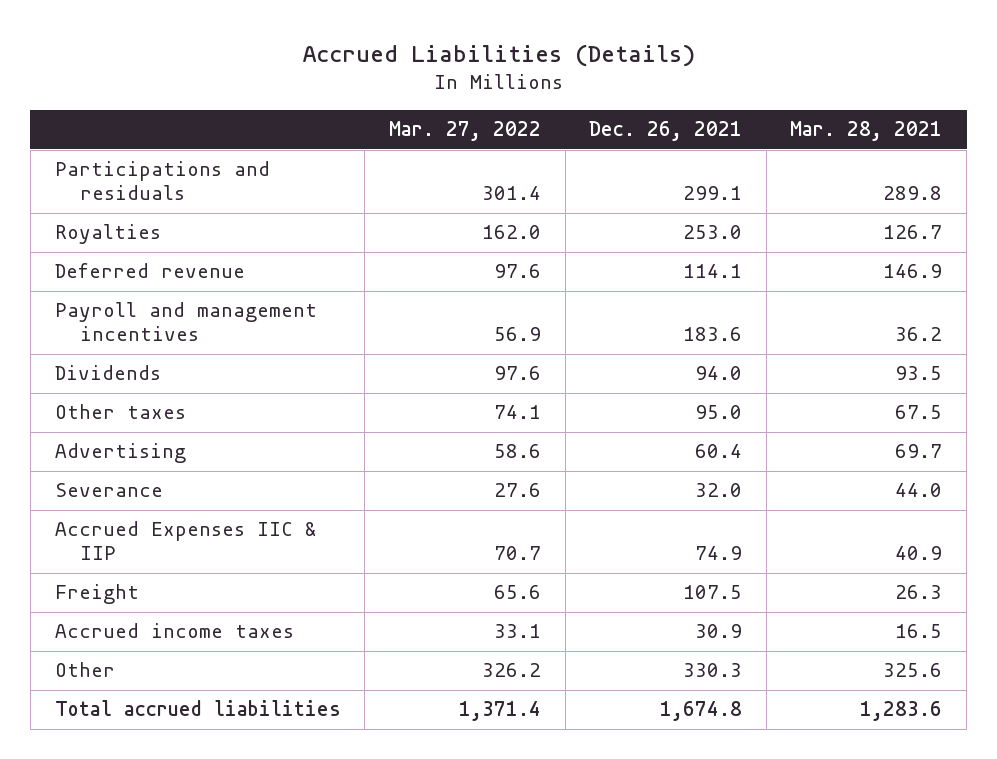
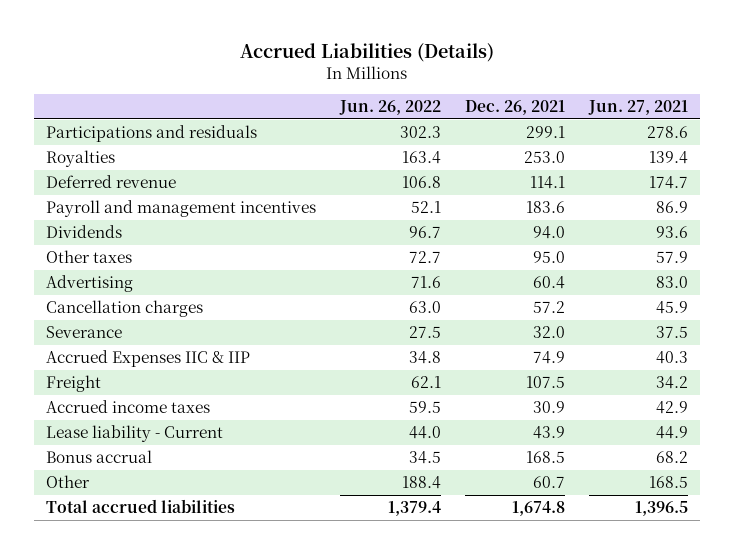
- | Mar. 27, 2022 | Dec. 26, 2021 | Mar. 28, 2021
+ | Jun. 26, 2022 | Dec. 26, 2021 | Jun. 27, 2021
+ Cancellation charges | 63.0 | 57.2 | 45.9
- Other | 326.2 | 330.3 | 325.6
+ Lease liability - Current | 44.0 | 43.9 | 44.9
+ Bonus accrual | 34.5 | 168.5 | 68.2
+ Other | 188.4 | 60.7 | 168.5

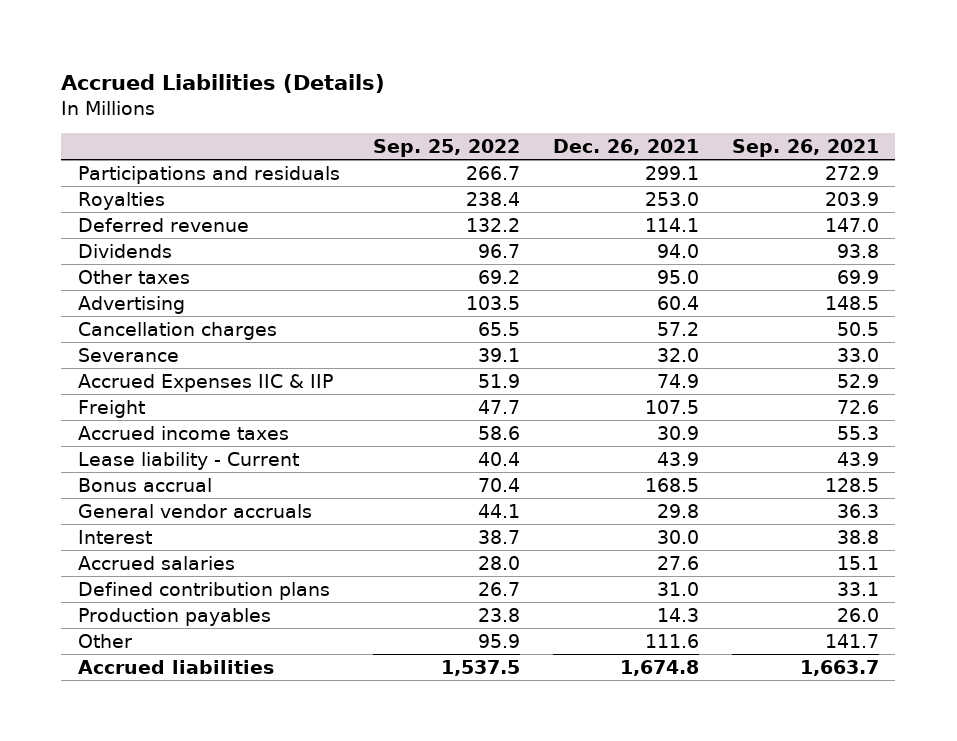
- | Jun. 26, 2022 | Dec. 26, 2021 | Jun. 27, 2021
+ | Sep. 25, 2022 | Dec. 26, 2021 | Sep. 26, 2021
- Payroll and management incentives | 52.1 | 183.6 | 86.9
- Other | 188.4 | 60.7 | 168.5
- Total accrued liabilities | 1,379.4 | 1,674.8 | 1,396.5
+ General vendor accruals | 44.1 | 29.8 | 36.3
+ Interest | 38.7 | 30.0 | 38.8
+ Accrued salaries | 28.0 | 27.6 | 15.1
+ Defined contribution plans | 26.7 | 31.0 | 33.1
+ Production payables | 23.8 | 14.3 | 26.0
+ Other | 95.9 | 111.6 | 141.7
+ Accrued liabilities | 1,537.5 | 1,674.8 | 1,663.7

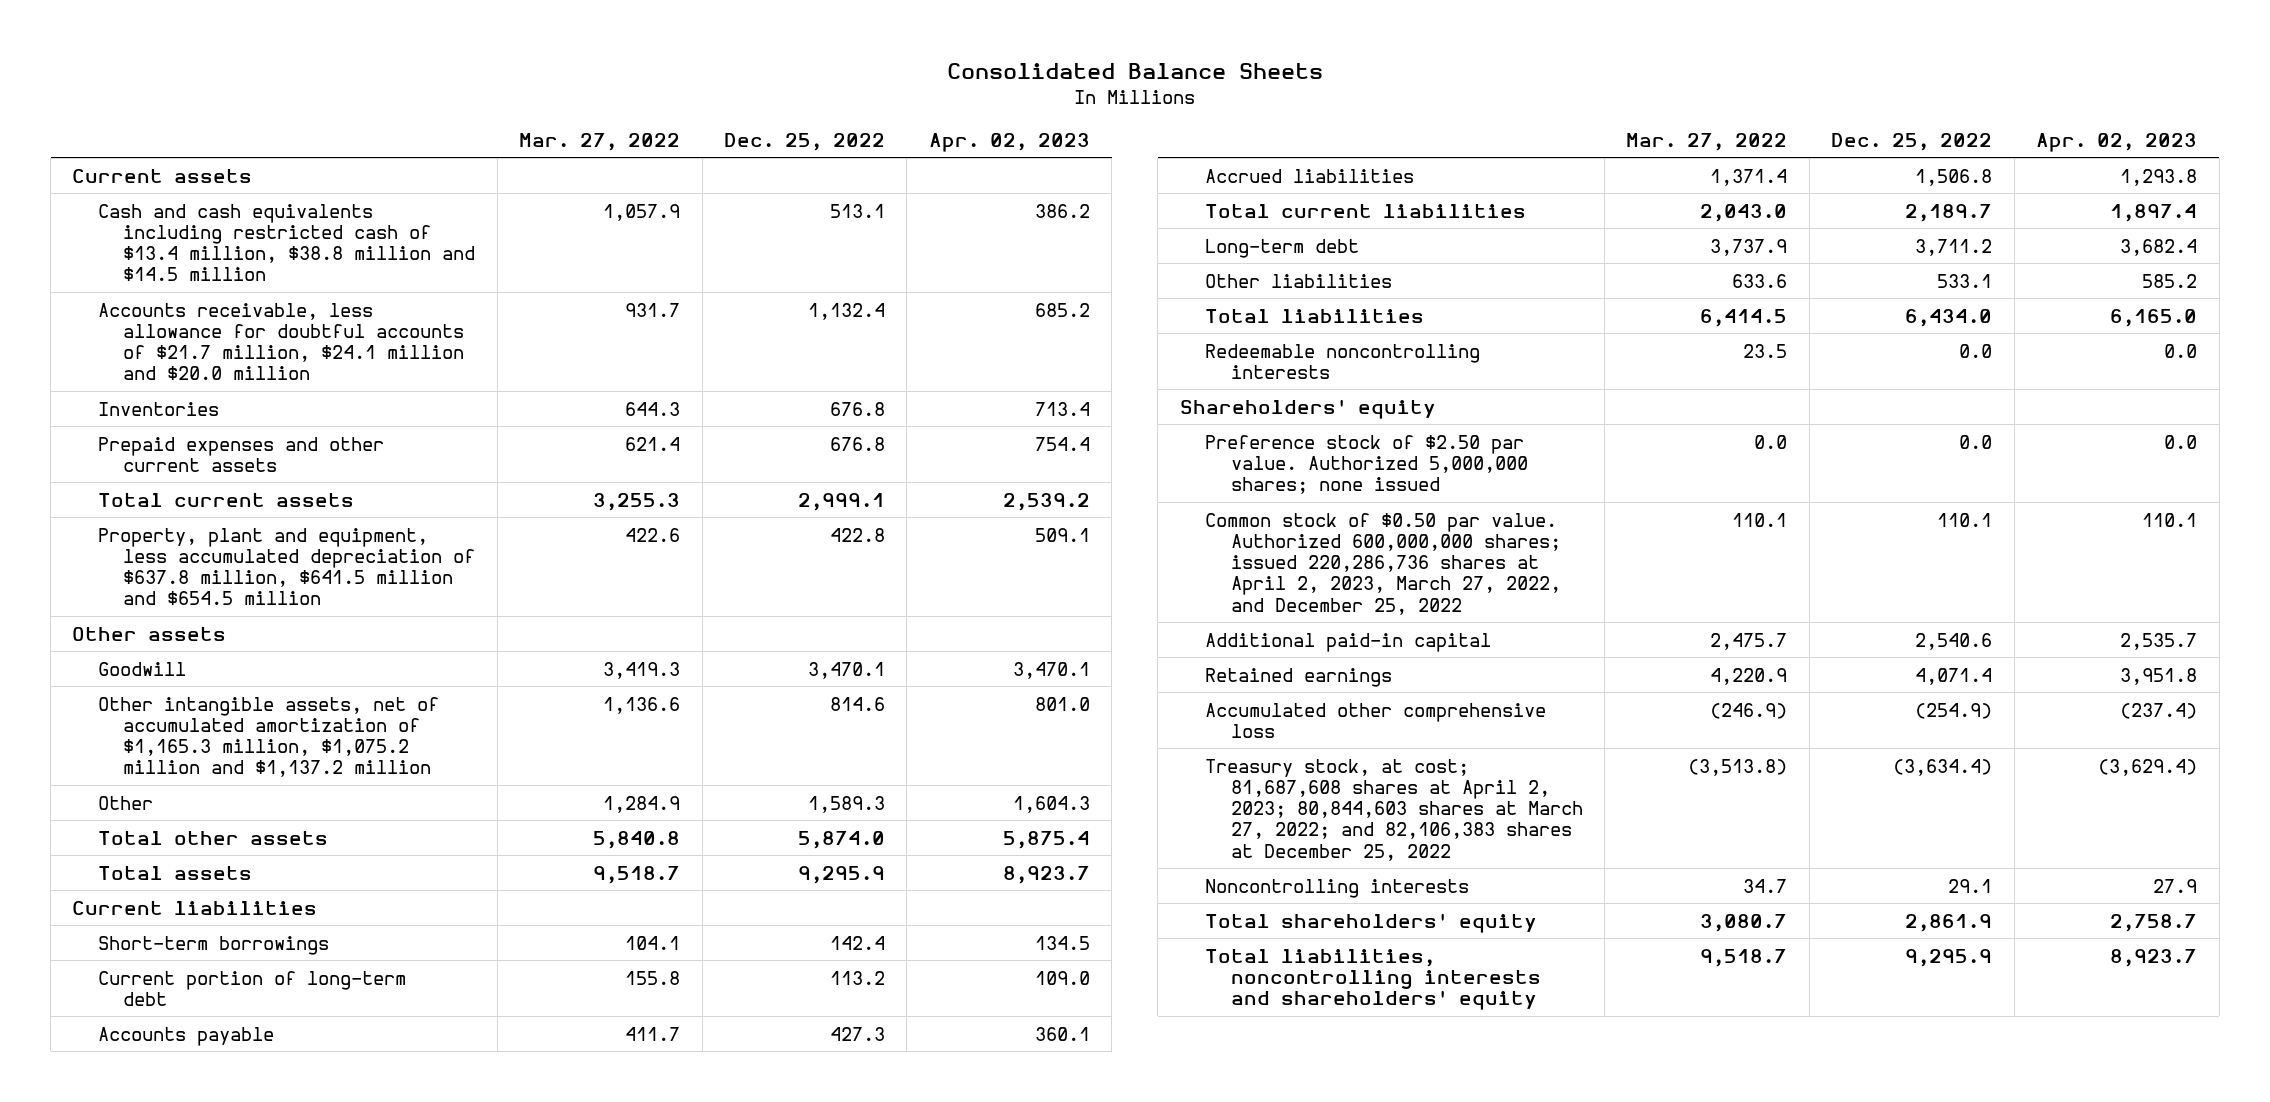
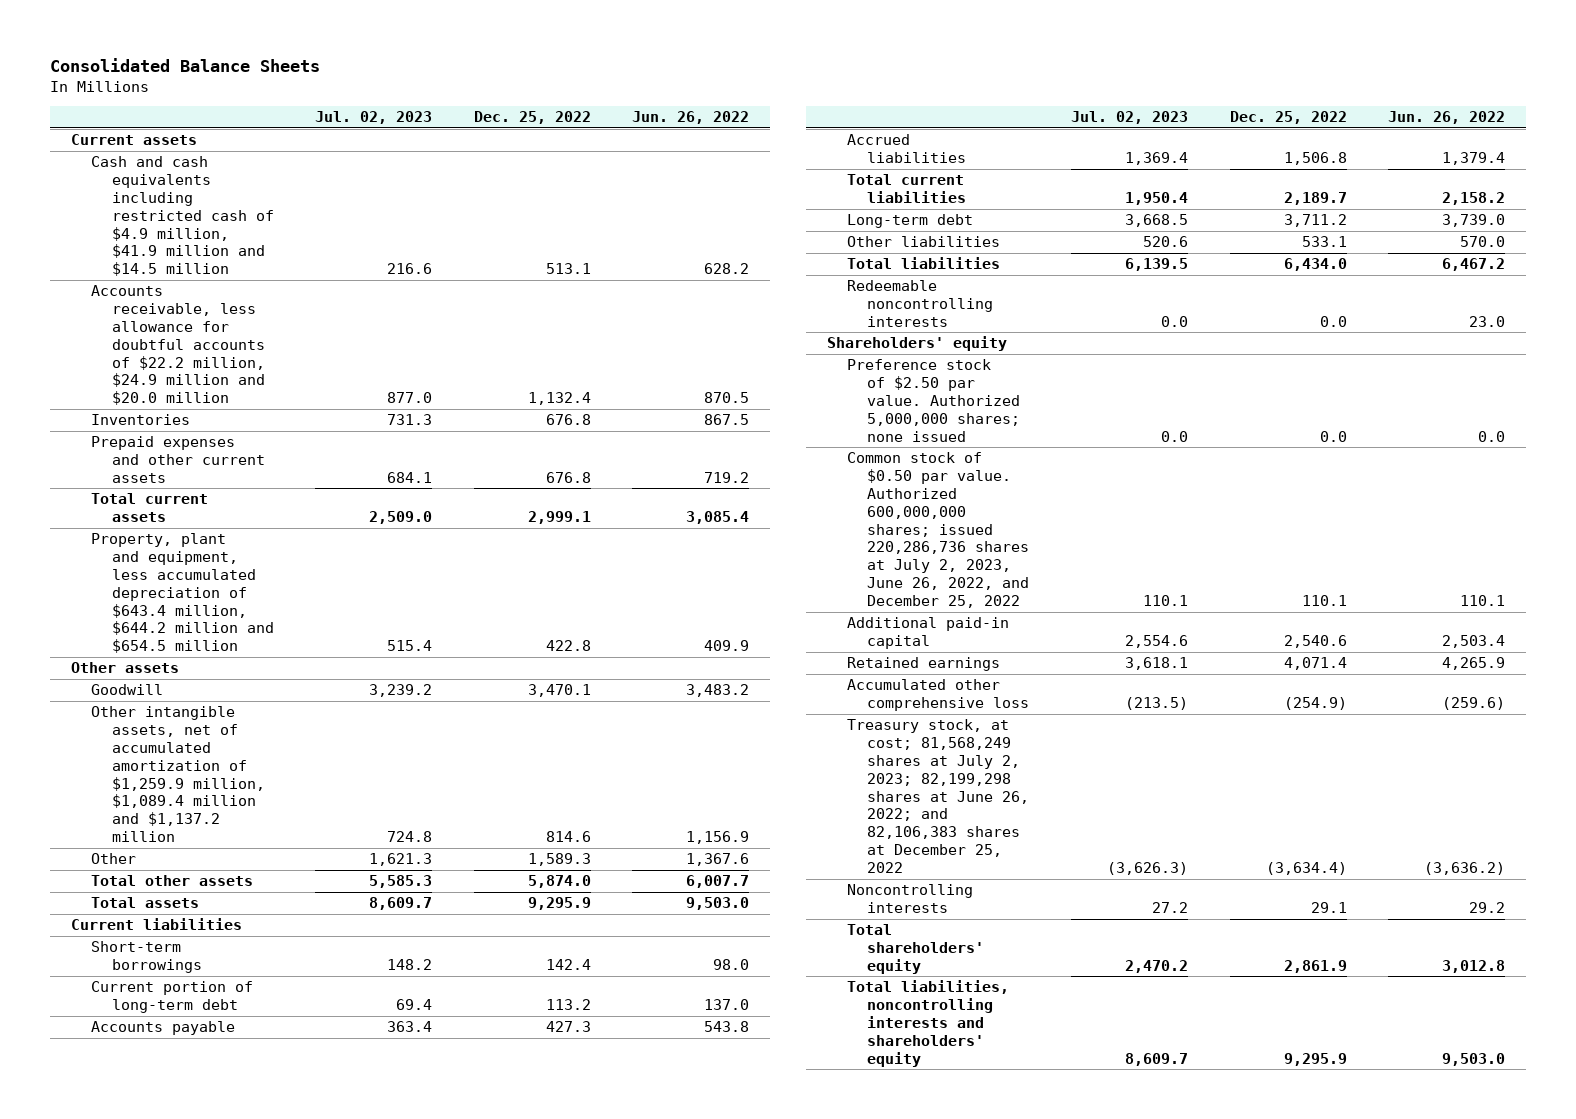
- | Mar. 27, 2022 | Dec. 25, 2022 | Apr. 02, 2023
+ | Jul. 02, 2023 | Dec. 25, 2022 | Jun. 26, 2022
- Cash and cash equivalents including restricted cash of $13.4 million, $38.8 million and $14.5 million | 1,057.9 | 513.1 | 386.2
- Accounts receivable, less allowance for doubtful accounts of $21.7 million, $24.1 million and $20.0 million | 931.7 | 1,132.4 | 685.2
+ Cash and cash equivalents including restricted cash of $4.9 million, $41.9 million and $14.5 million | 216.6 | 513.1 | 628.2
+ Accounts receivable, less allowance for doubtful accounts of $22.2 million, $24.9 million and $20.0 million | 877.0 | 1,132.4 | 870.5
- Property, plant and equipment, less accumulated depreciation of $637.8 million, $641.5 million and $654.5 million | 422.6 | 422.8 | 509.1
+ Property, plant and equipment, less accumulated depreciation of $643.4 million, $644.2 million and $654.5 million | 515.4 | 422.8 | 409.9
- Other intangible assets, net of accumulated amortization of $1,165.3 million, $1,075.2 million and $1,137.2 million | 1,136.6 | 814.6 | 801.0
+ Other intangible assets, net of accumulated amortization of $1,259.9 million, $1,089.4 million and $1,137.2 million | 724.8 | 814.6 | 1,156.9
- Common stock of $0.50 par value. Authorized 600,000,000 shares; issued 220,286,736 shares at April 2, 2023, March 27, 2022, and December 25, 2022 | 110.1 | 110.1 | 110.1
+ Common stock of $0.50 par value. Authorized 600,000,000 shares; issued 220,286,736 shares at July 2, 2023, June 26, 2022, and December 25, 2022 | 110.1 | 110.1 | 110.1
- Treasury stock, at cost; 81,687,608 shares at April 2, 2023; 80,844,603 shares at March 27, 2022; and 82,106,383 shares at December 25, 2022 | (3,513.8) | (3,634.4) | (3,629.4)
+ Treasury stock, at cost; 81,568,249 shares at July 2, 2023; 82,199,298 shares at June 26, 2022; and 82,106,383 shares at December 25, 2022 | (3,626.3) | (3,634.4) | (3,636.2)

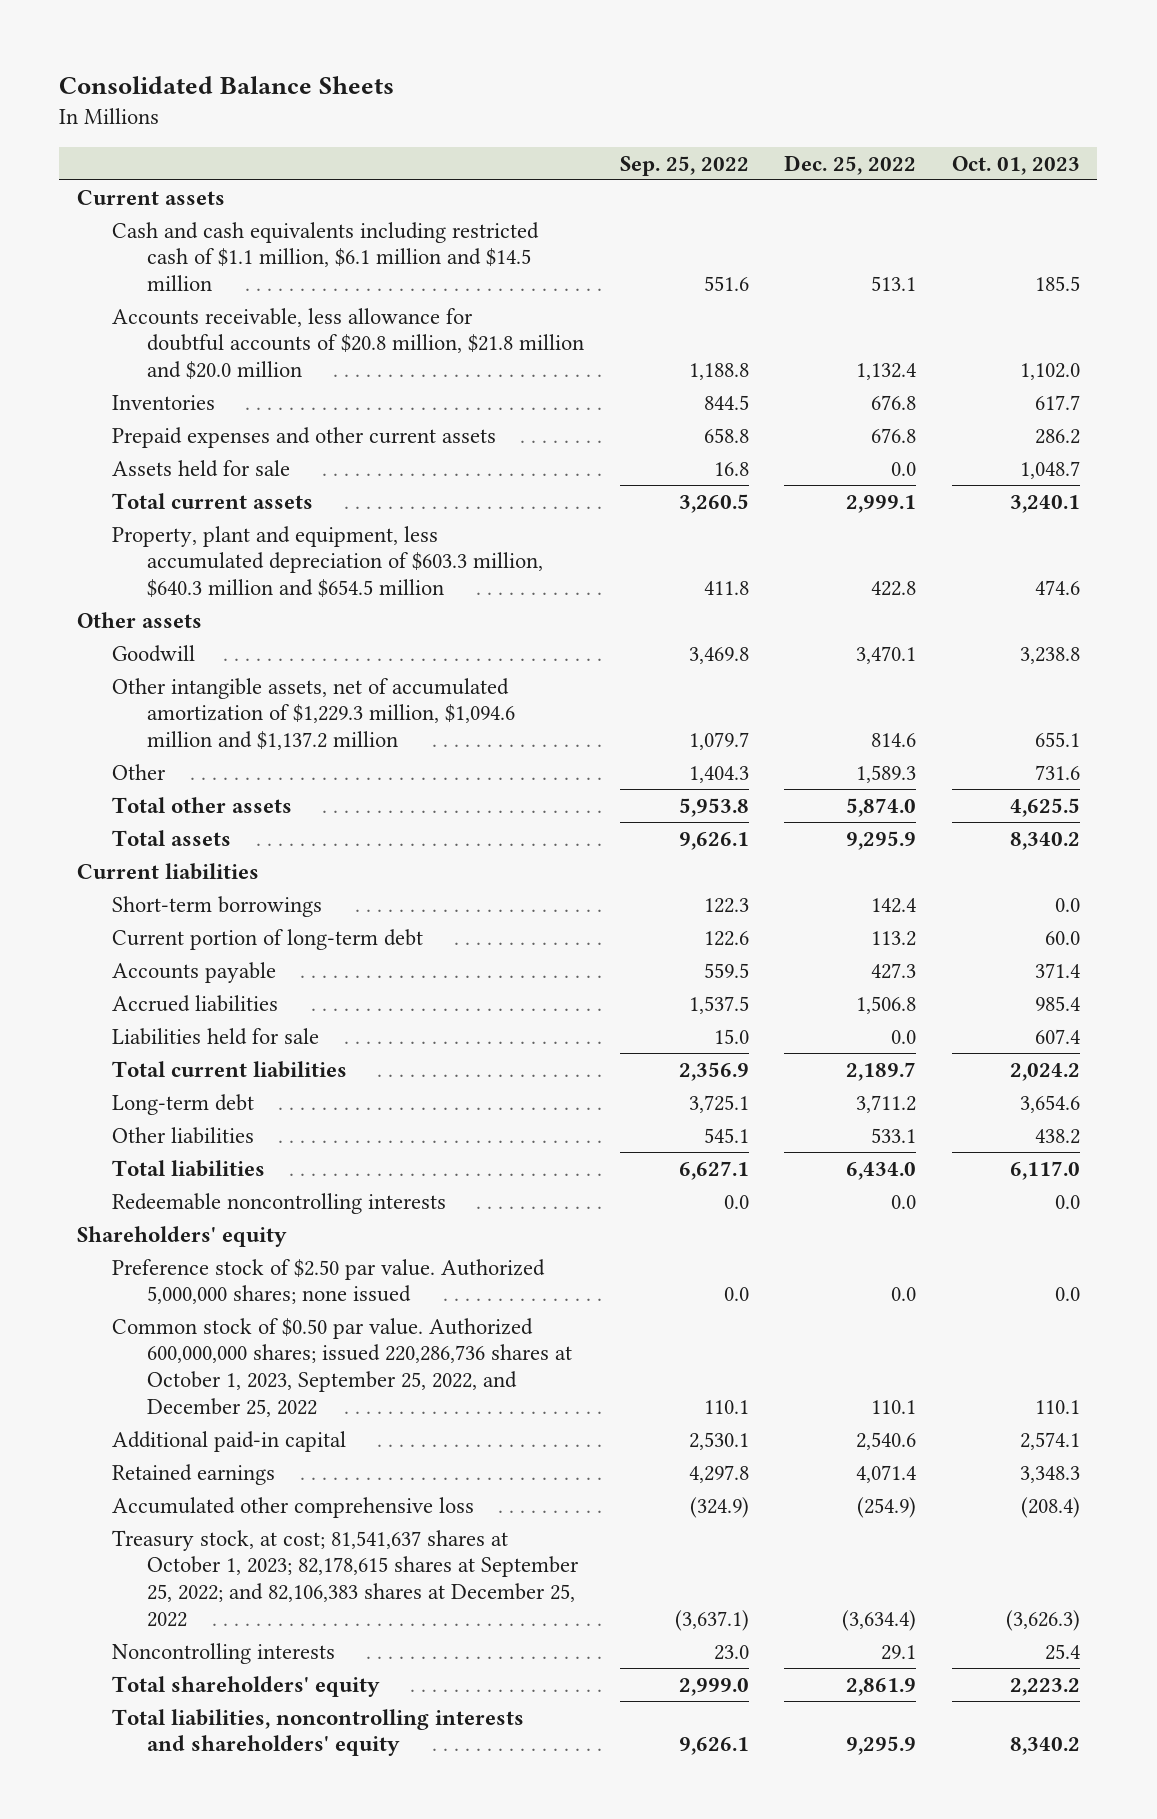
- | Jul. 02, 2023 | Dec. 25, 2022 | Jun. 26, 2022
+ | Sep. 25, 2022 | Dec. 25, 2022 | Oct. 01, 2023
- Cash and cash equivalents including restricted cash of $4.9 million, $41.9 million and $14.5 million | 216.6 | 513.1 | 628.2
- Accounts receivable, less allowance for doubtful accounts of $22.2 million, $24.9 million and $20.0 million | 877.0 | 1,132.4 | 870.5
+ Cash and cash equivalents including restricted cash of $1.1 million, $6.1 million and $14.5 million | 551.6 | 513.1 | 185.5
+ Accounts receivable, less allowance for doubtful accounts of $20.8 million, $21.8 million and $20.0 million | 1,188.8 | 1,132.4 | 1,102.0
+ Assets held for sale | 16.8 | 0.0 | 1,048.7
- Property, plant and equipment, less accumulated depreciation of $643.4 million, $644.2 million and $654.5 million | 515.4 | 422.8 | 409.9
+ Property, plant and equipment, less accumulated depreciation of $603.3 million, $640.3 million and $654.5 million | 411.8 | 422.8 | 474.6
- Other intangible assets, net of accumulated amortization of $1,259.9 million, $1,089.4 million and $1,137.2 million | 724.8 | 814.6 | 1,156.9
+ Other intangible assets, net of accumulated amortization of $1,229.3 million, $1,094.6 million and $1,137.2 million | 1,079.7 | 814.6 | 655.1
+ Liabilities held for sale | 15.0 | 0.0 | 607.4
- Common stock of $0.50 par value. Authorized 600,000,000 shares; issued 220,286,736 shares at July 2, 2023, June 26, 2022, and December 25, 2022 | 110.1 | 110.1 | 110.1
+ Common stock of $0.50 par value. Authorized 600,000,000 shares; issued 220,286,736 shares at October 1, 2023, September 25, 2022, and December 25, 2022 | 110.1 | 110.1 | 110.1
- Treasury stock, at cost; 81,568,249 shares at July 2, 2023; 82,199,298 shares at June 26, 2022; and 82,106,383 shares at December 25, 2022 | (3,626.3) | (3,634.4) | (3,636.2)
+ Treasury stock, at cost; 81,541,637 shares at October 1, 2023; 82,178,615 shares at September 25, 2022; and 82,106,383 shares at December 25, 2022 | (3,637.1) | (3,634.4) | (3,626.3)

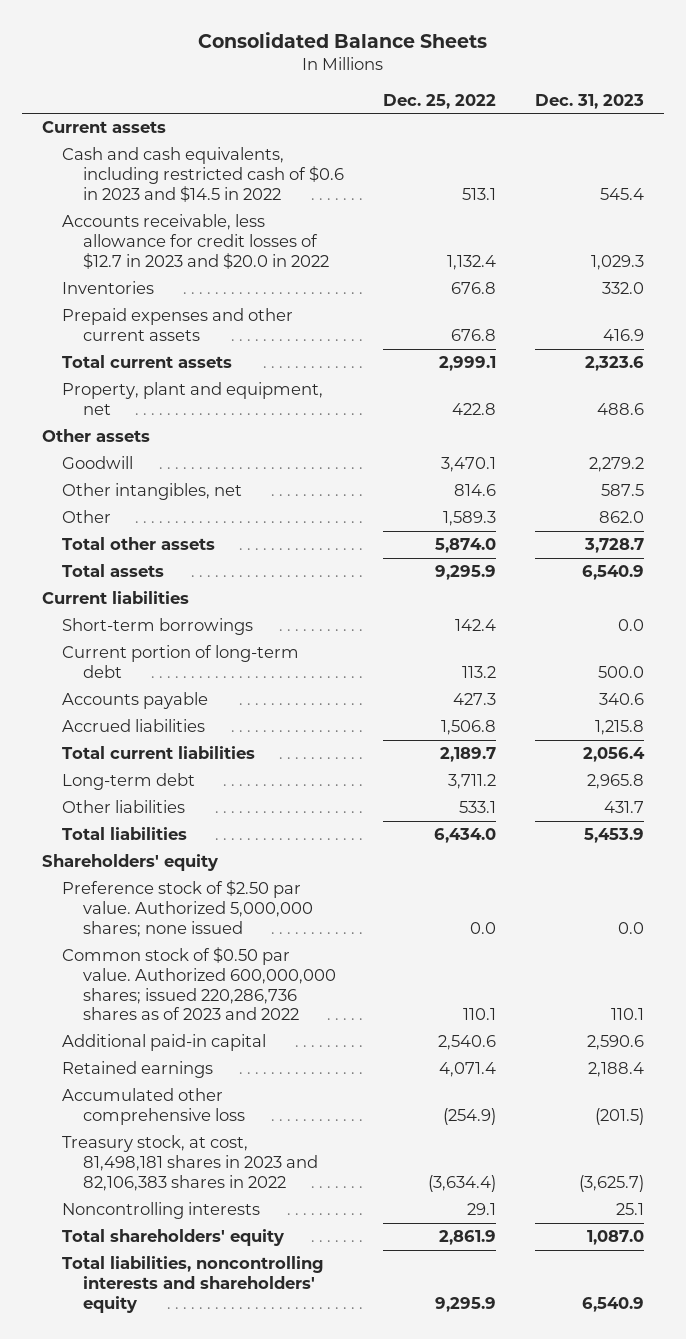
- | Sep. 25, 2022 | Dec. 25, 2022 | Oct. 01, 2023
+ | Dec. 25, 2022 | Dec. 31, 2023
- Cash and cash equivalents including restricted cash of $1.1 million, $6.1 million and $14.5 million | 551.6 | 513.1 | 185.5
- Accounts receivable, less allowance for doubtful accounts of $20.8 million, $21.8 million and $20.0 million | 1,188.8 | 1,132.4 | 1,102.0
+ Cash and cash equivalents, including restricted cash of $0.6 in 2023 and $14.5 in 2022 | 513.1 | 545.4
+ Accounts receivable, less allowance for credit losses of $12.7 in 2023 and $20.0 in 2022 | 1,132.4 | 1,029.3
- Assets held for sale | 16.8 | 0.0 | 1,048.7
- Property, plant and equipment, less accumulated depreciation of $603.3 million, $640.3 million and $654.5 million | 411.8 | 422.8 | 474.6
+ Property, plant and equipment, net | 422.8 | 488.6
- Other intangible assets, net of accumulated amortization of $1,229.3 million, $1,094.6 million and $1,137.2 million | 1,079.7 | 814.6 | 655.1
+ Other intangibles, net | 814.6 | 587.5
- Liabilities held for sale | 15.0 | 0.0 | 607.4
- Redeemable noncontrolling interests | 0.0 | 0.0 | 0.0
- Common stock of $0.50 par value. Authorized 600,000,000 shares; issued 220,286,736 shares at October 1, 2023, September 25, 2022, and December 25, 2022 | 110.1 | 110.1 | 110.1
+ Common stock of $0.50 par value. Authorized 600,000,000 shares; issued 220,286,736 shares as of 2023 and 2022 | 110.1 | 110.1
- Treasury stock, at cost; 81,541,637 shares at October 1, 2023; 82,178,615 shares at September 25, 2022; and 82,106,383 shares at December 25, 2022 | (3,637.1) | (3,634.4) | (3,626.3)
+ Treasury stock, at cost, 81,498,181 shares in 2023 and 82,106,383 shares in 2022 | (3,634.4) | (3,625.7)

